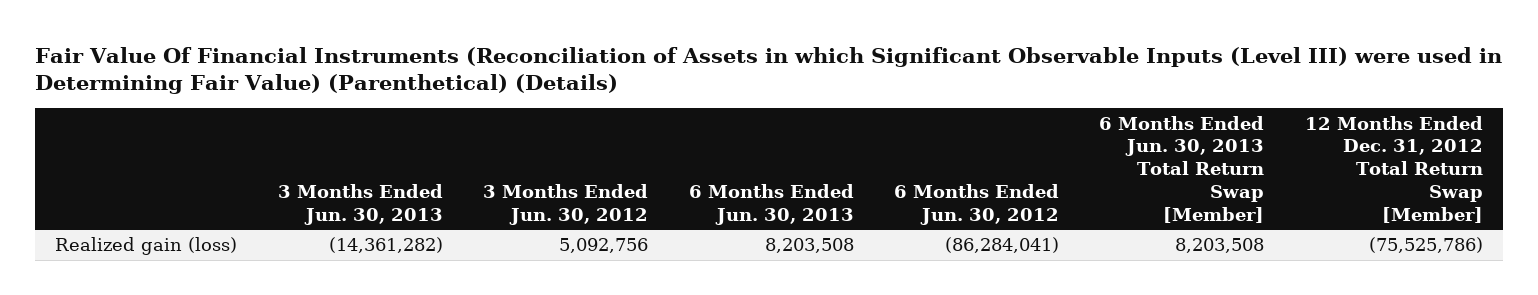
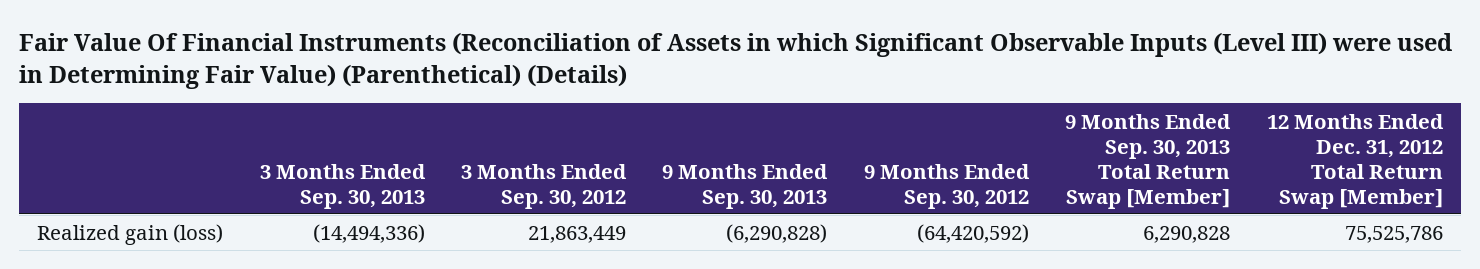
- | 3 Months Ended Jun. 30, 2013 | 3 Months Ended Jun. 30, 2012 | 6 Months Ended Jun. 30, 2013 | 6 Months Ended Jun. 30, 2012 | 6 Months Ended Jun. 30, 2013 Total Return Swap [Member] | 12 Months Ended Dec. 31, 2012 Total Return Swap [Member]
+ | 3 Months Ended Sep. 30, 2013 | 3 Months Ended Sep. 30, 2012 | 9 Months Ended Sep. 30, 2013 | 9 Months Ended Sep. 30, 2012 | 9 Months Ended Sep. 30, 2013 Total Return Swap [Member] | 12 Months Ended Dec. 31, 2012 Total Return Swap [Member]
- Realized gain (loss) | (14,361,282) | 5,092,756 | 8,203,508 | (86,284,041) | 8,203,508 | (75,525,786)
+ Realized gain (loss) | (14,494,336) | 21,863,449 | (6,290,828) | (64,420,592) | 6,290,828 | 75,525,786

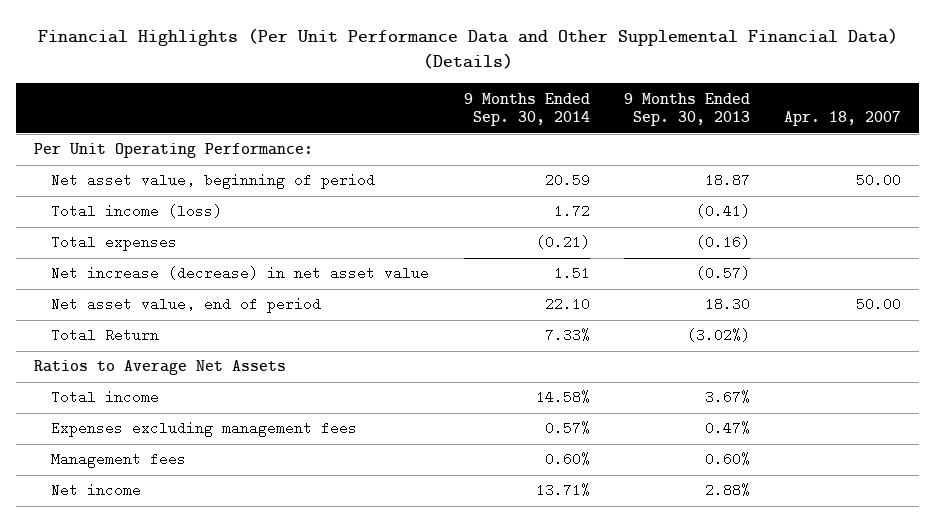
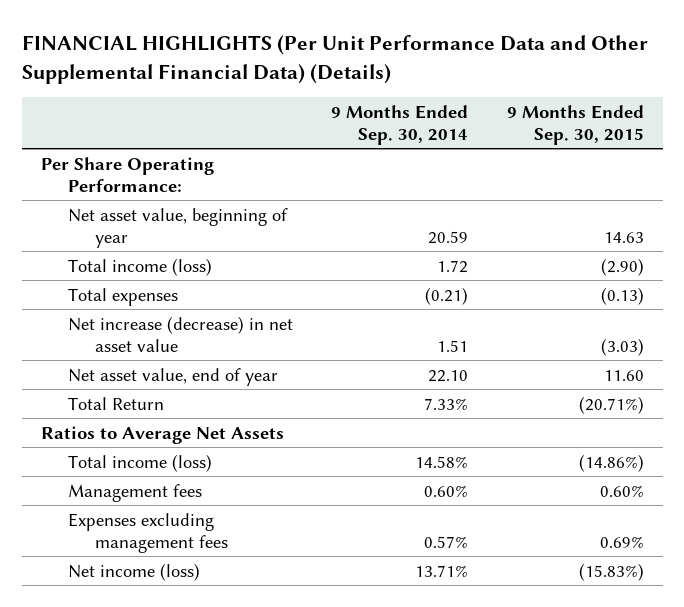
- Financial Highlights (Per Unit Performance Data and Other Supplemental Financial Data) (Details)
+ FINANCIAL HIGHLIGHTS (Per Unit Performance Data and Other Supplemental Financial Data) (Details)
- | 9 Months Ended Sep. 30, 2014 | 9 Months Ended Sep. 30, 2013 | Apr. 18, 2007
+ | 9 Months Ended Sep. 30, 2014 | 9 Months Ended Sep. 30, 2015
- Per Unit Operating Performance:
- Net asset value, beginning of period | 20.59 | 18.87 | 50.00
+ Per Share Operating Performance:
+ Net asset value, beginning of year | 20.59 | 14.63
- Net asset value, end of period | 22.10 | 18.30 | 50.00
+ Net asset value, end of year | 22.10 | 11.60
- Total income | 14.58% | 3.67% |
+ Total income (loss) | 14.58% | (14.86%)
- Net income | 13.71% | 2.88% |
moved down: Expenses excluding management fees | 0.57% | 0.69%
+ Net income (loss) | 13.71% | (15.83%)

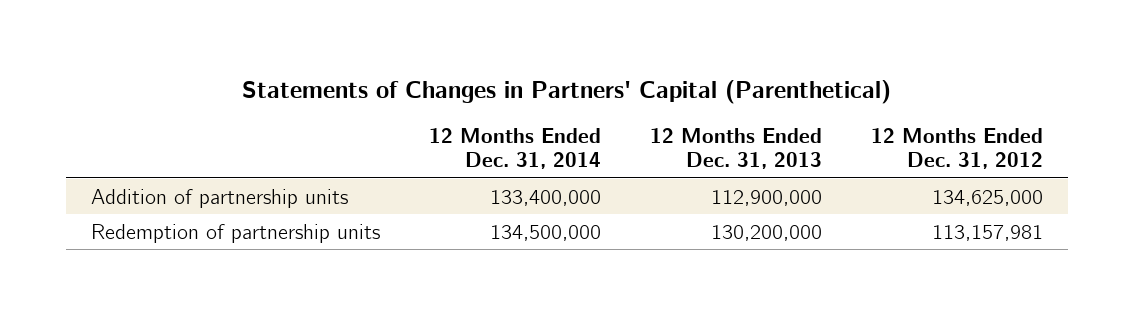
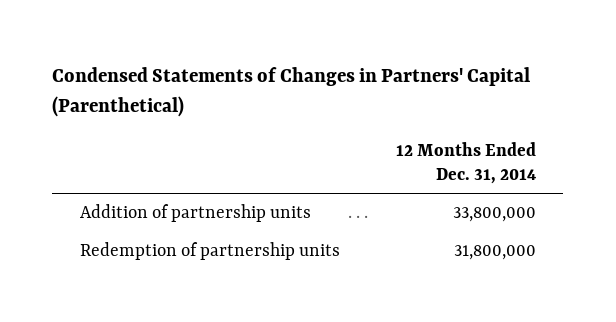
- Statements of Changes in Partners' Capital (Parenthetical)
+ Condensed Statements of Changes in Partners' Capital (Parenthetical)
- | 12 Months Ended Dec. 31, 2014 | 12 Months Ended Dec. 31, 2013 | 12 Months Ended Dec. 31, 2012
+ | 12 Months Ended Dec. 31, 2014
- Addition of partnership units | 133,400,000 | 112,900,000 | 134,625,000
- Redemption of partnership units | 134,500,000 | 130,200,000 | 113,157,981
+ Addition of partnership units | 33,800,000
+ Redemption of partnership units | 31,800,000

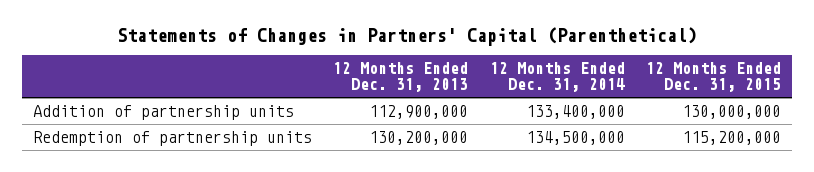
- Condensed Statements of Changes in Partners' Capital (Parenthetical)
+ Statements of Changes in Partners' Capital (Parenthetical)
- | 12 Months Ended Dec. 31, 2014
+ | 12 Months Ended Dec. 31, 2013 | 12 Months Ended Dec. 31, 2014 | 12 Months Ended Dec. 31, 2015
- Addition of partnership units | 33,800,000
- Redemption of partnership units | 31,800,000
+ Addition of partnership units | 112,900,000 | 133,400,000 | 130,000,000
+ Redemption of partnership units | 130,200,000 | 134,500,000 | 115,200,000

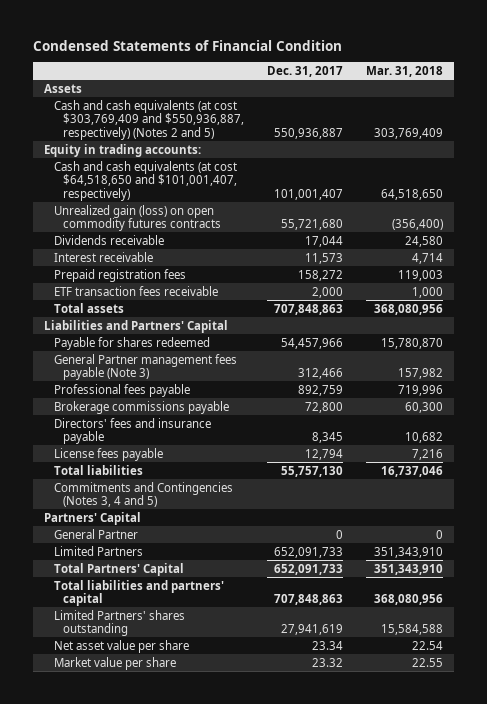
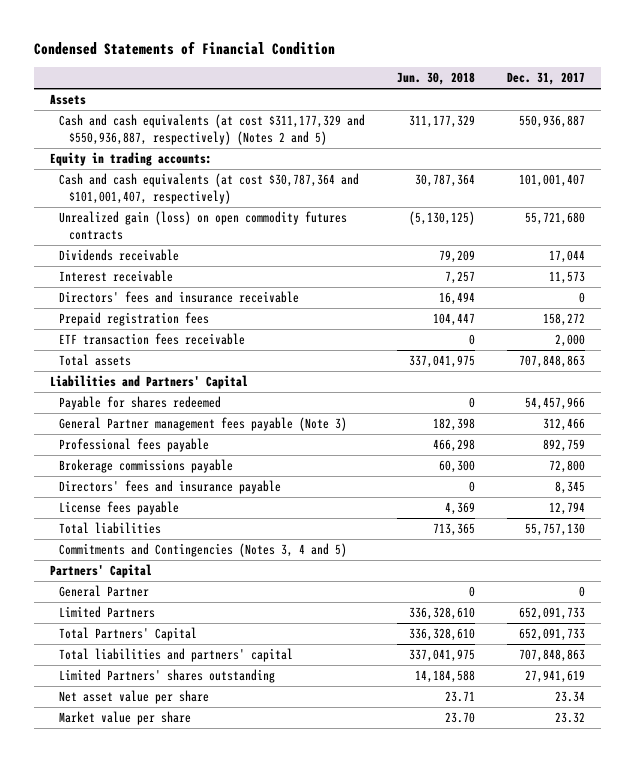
- | Dec. 31, 2017 | Mar. 31, 2018
+ | Jun. 30, 2018 | Dec. 31, 2017
- Cash and cash equivalents (at cost $303,769,409 and $550,936,887, respectively) (Notes 2 and 5) | 550,936,887 | 303,769,409
+ Cash and cash equivalents (at cost $311,177,329 and $550,936,887, respectively) (Notes 2 and 5) | 311,177,329 | 550,936,887
- Cash and cash equivalents (at cost $64,518,650 and $101,001,407, respectively) | 101,001,407 | 64,518,650
+ Cash and cash equivalents (at cost $30,787,364 and $101,001,407, respectively) | 30,787,364 | 101,001,407
+ Directors' fees and insurance receivable | 16,494 | 0

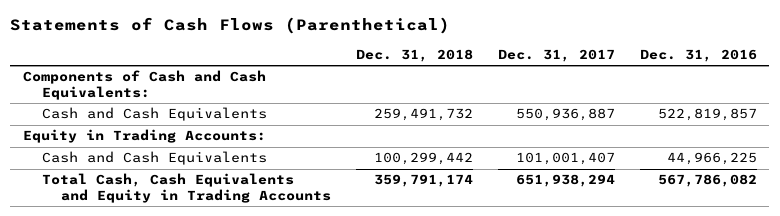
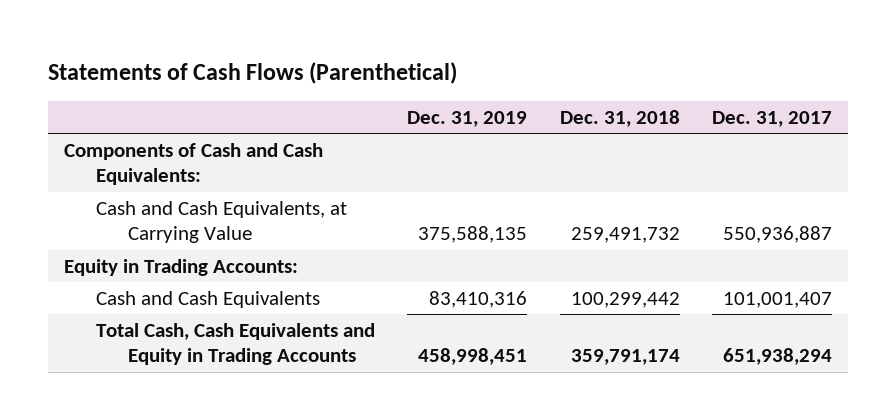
- | Dec. 31, 2018 | Dec. 31, 2017 | Dec. 31, 2016
+ | Dec. 31, 2019 | Dec. 31, 2018 | Dec. 31, 2017
- Cash and Cash Equivalents | 259,491,732 | 550,936,887 | 522,819,857
+ Cash and Cash Equivalents, at Carrying Value | 375,588,135 | 259,491,732 | 550,936,887

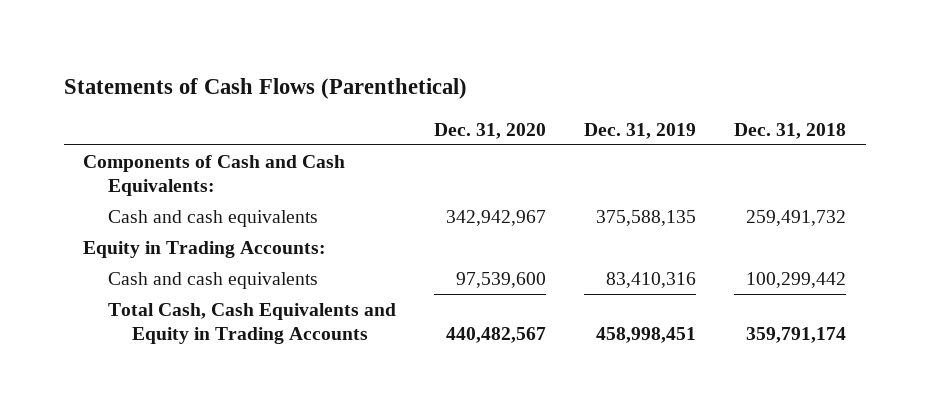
- | Dec. 31, 2019 | Dec. 31, 2018 | Dec. 31, 2017
+ | Dec. 31, 2020 | Dec. 31, 2019 | Dec. 31, 2018
- Cash and Cash Equivalents, at Carrying Value | 375,588,135 | 259,491,732 | 550,936,887
+ Cash and cash equivalents | 342,942,967 | 375,588,135 | 259,491,732
- Cash and Cash Equivalents | 83,410,316 | 100,299,442 | 101,001,407
+ Cash and cash equivalents | 97,539,600 | 83,410,316 | 100,299,442

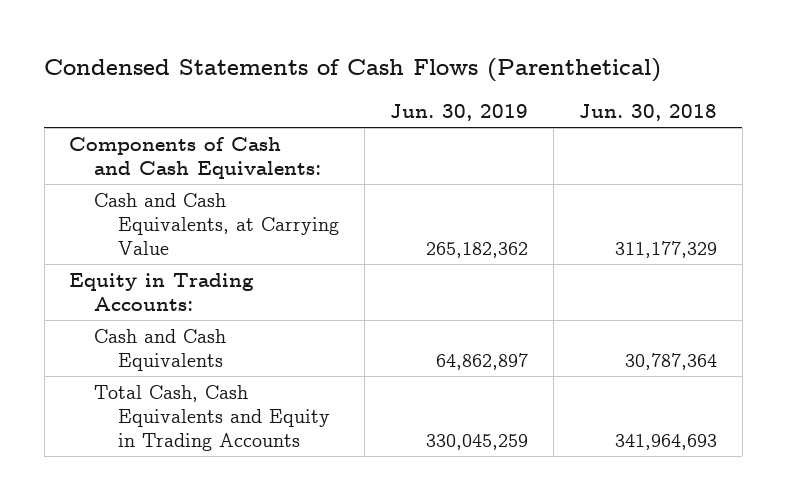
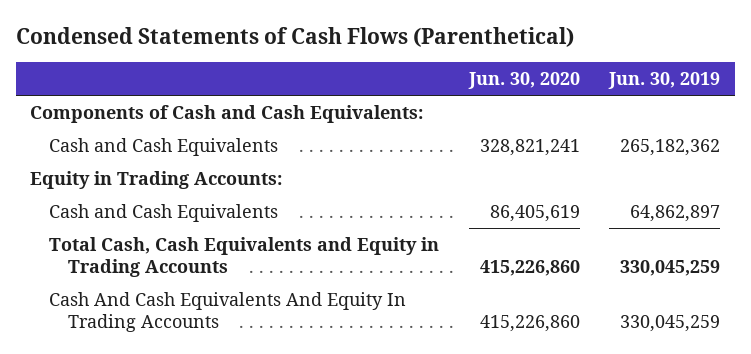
- | Jun. 30, 2019 | Jun. 30, 2018
+ | Jun. 30, 2020 | Jun. 30, 2019
- Cash and Cash Equivalents, at Carrying Value | 265,182,362 | 311,177,329
+ Cash and Cash Equivalents | 328,821,241 | 265,182,362
+ Cash And Cash Equivalents And Equity In Trading Accounts | 415,226,860 | 330,045,259

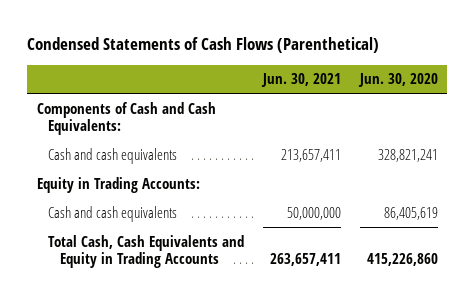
- | Jun. 30, 2020 | Jun. 30, 2019
+ | Jun. 30, 2021 | Jun. 30, 2020
- Cash and Cash Equivalents | 328,821,241 | 265,182,362
+ Cash and cash equivalents | 213,657,411 | 328,821,241
- Cash and Cash Equivalents | 86,405,619 | 64,862,897
+ Cash and cash equivalents | 50,000,000 | 86,405,619
- Cash And Cash Equivalents And Equity In Trading Accounts | 415,226,860 | 330,045,259

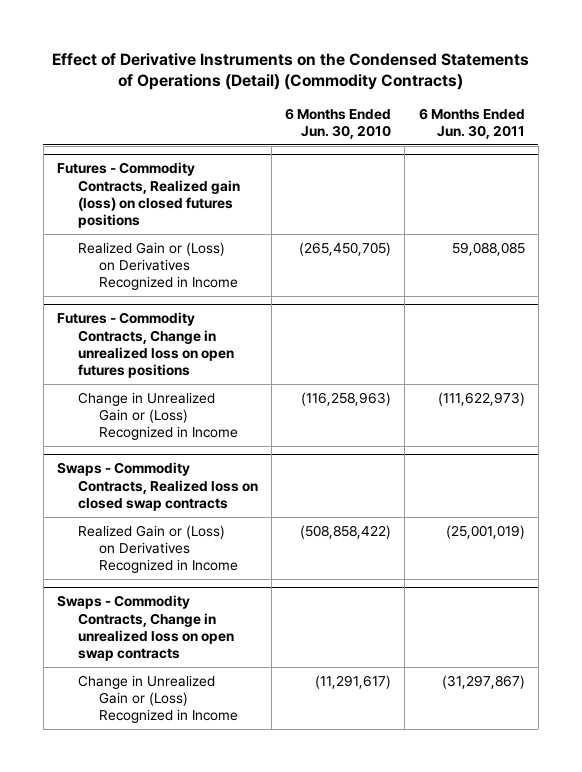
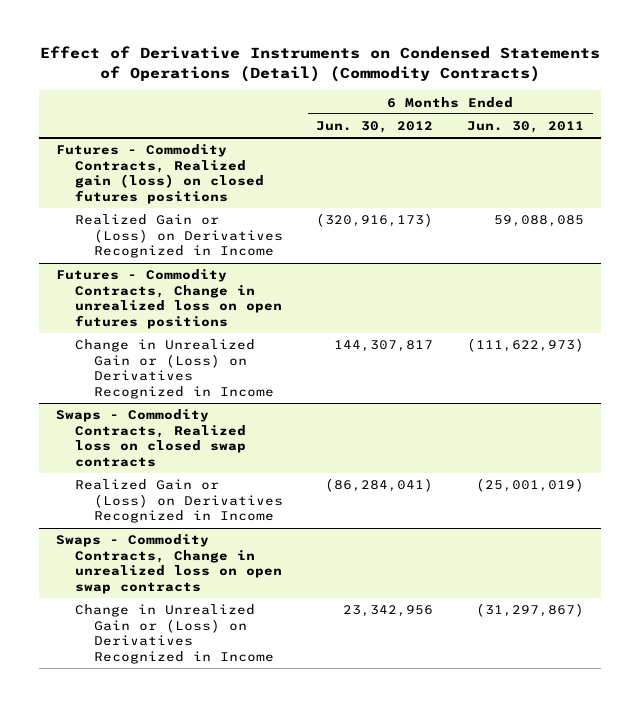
- Effect of Derivative Instruments on the Condensed Statements of Operations (Detail) (Commodity Contracts)
+ Effect of Derivative Instruments on Condensed Statements of Operations (Detail) (Commodity Contracts)
- | 6 Months Ended Jun. 30, 2010 | 6 Months Ended Jun. 30, 2011
+ | 6 Months Ended Jun. 30, 2012 | 6 Months Ended Jun. 30, 2011
@ Futures - Commodity Contracts, Change in unrealized loss on open futures positions
- Change in Unrealized Gain or (Loss) Recognized in Income | (116,258,963) | (111,622,973)
+ Change in Unrealized Gain or (Loss) on Derivatives Recognized in Income | 144,307,817 | (111,622,973)
@ Swaps - Commodity Contracts, Change in unrealized loss on open swap contracts
- Change in Unrealized Gain or (Loss) Recognized in Income | (11,291,617) | (31,297,867)
+ Change in Unrealized Gain or (Loss) on Derivatives Recognized in Income | 23,342,956 | (31,297,867)

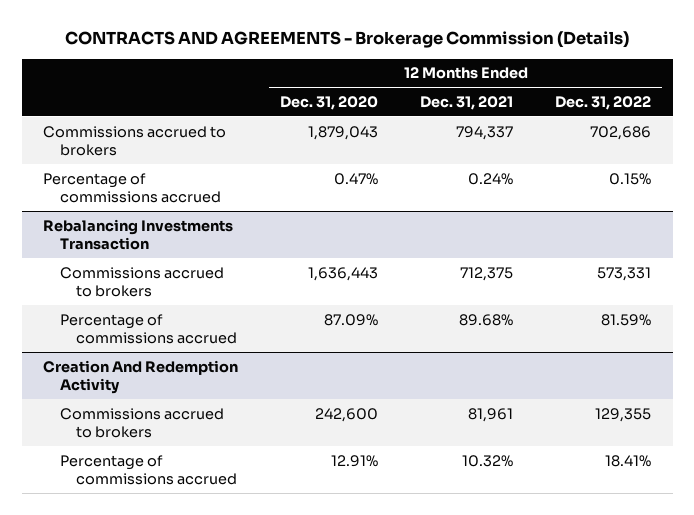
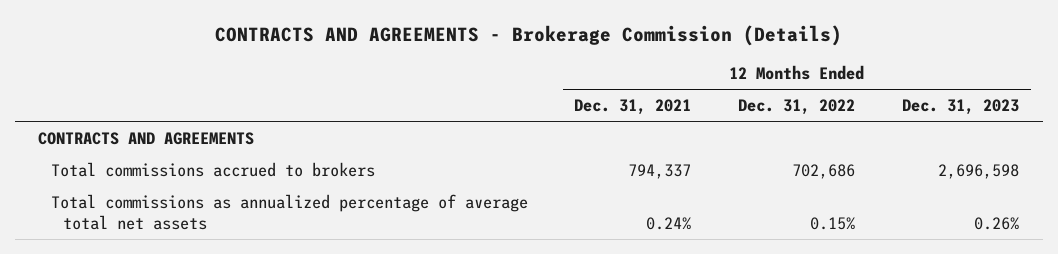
- | 12 Months Ended Dec. 31, 2020 | 12 Months Ended Dec. 31, 2021 | 12 Months Ended Dec. 31, 2022
+ | 12 Months Ended Dec. 31, 2021 | 12 Months Ended Dec. 31, 2022 | 12 Months Ended Dec. 31, 2023
- Commissions accrued to brokers | 1,879,043 | 794,337 | 702,686
- Percentage of commissions accrued | 0.47% | 0.24% | 0.15%
- Rebalancing Investments Transaction
- Commissions accrued to brokers | 1,636,443 | 712,375 | 573,331
- Percentage of commissions accrued | 87.09% | 89.68% | 81.59%
- Creation And Redemption Activity
- Commissions accrued to brokers | 242,600 | 81,961 | 129,355
- Percentage of commissions accrued | 12.91% | 10.32% | 18.41%
+ CONTRACTS AND AGREEMENTS
+ Total commissions accrued to brokers | 794,337 | 702,686 | 2,696,598
+ Total commissions as annualized percentage of average total net assets | 0.24% | 0.15% | 0.26%

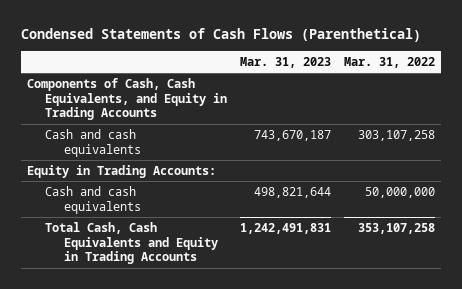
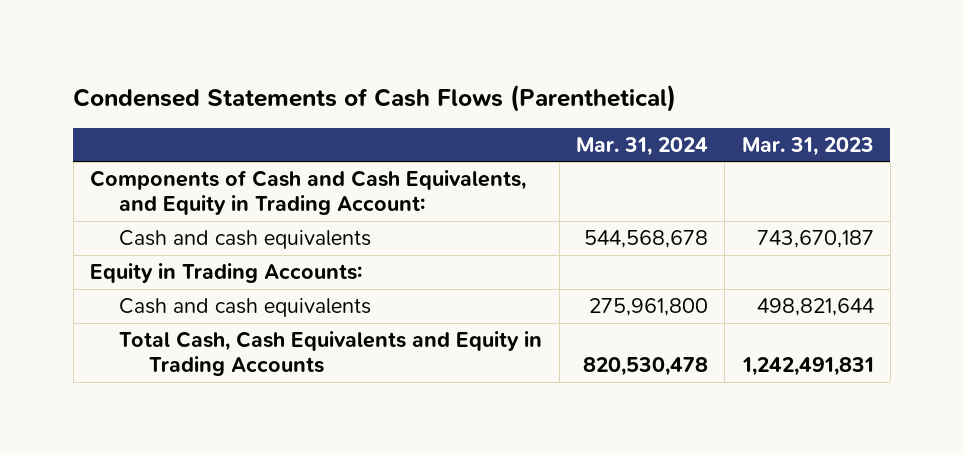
- | Mar. 31, 2023 | Mar. 31, 2022
+ | Mar. 31, 2024 | Mar. 31, 2023
- Components of Cash, Cash Equivalents, and Equity in Trading Accounts
+ Components of Cash and Cash Equivalents, and Equity in Trading Account:

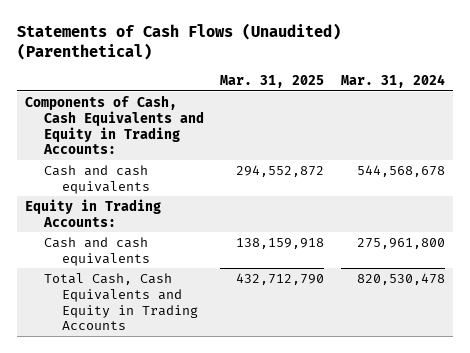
- Condensed Statements of Cash Flows (Parenthetical)
+ Statements of Cash Flows (Unaudited) (Parenthetical)
- | Mar. 31, 2024 | Mar. 31, 2023
+ | Mar. 31, 2025 | Mar. 31, 2024
- Components of Cash and Cash Equivalents, and Equity in Trading Account:
+ Components of Cash, Cash Equivalents and Equity in Trading Accounts:

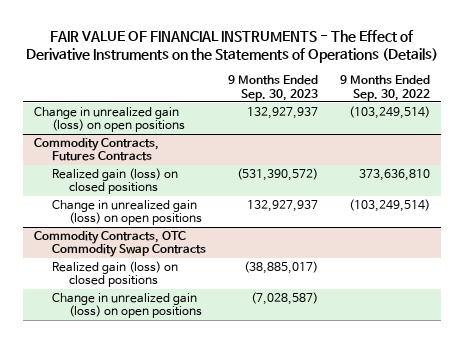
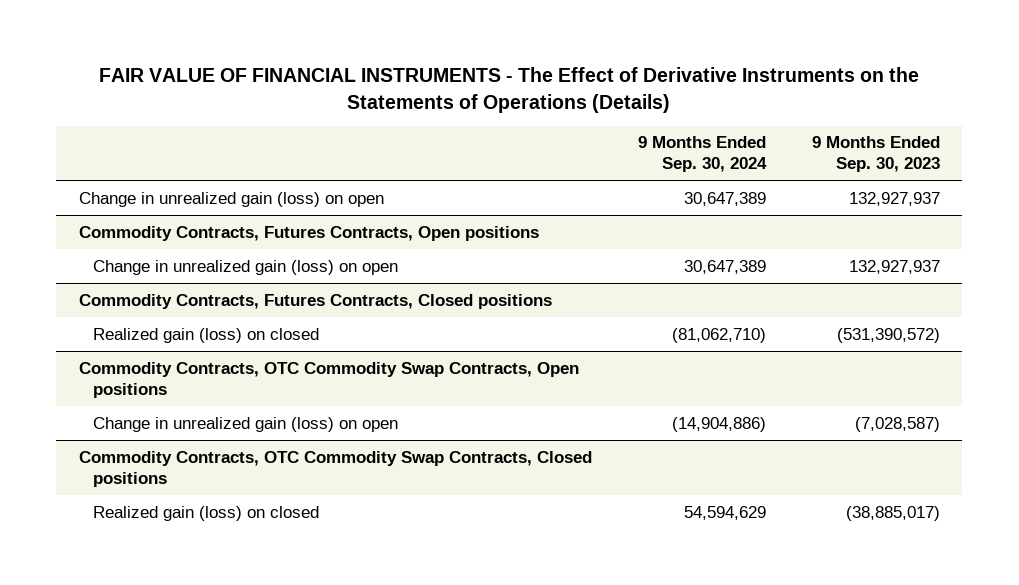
- | 9 Months Ended Sep. 30, 2023 | 9 Months Ended Sep. 30, 2022
+ | 9 Months Ended Sep. 30, 2024 | 9 Months Ended Sep. 30, 2023
- Change in unrealized gain (loss) on open positions | 132,927,937 | (103,249,514)
- Commodity Contracts, Futures Contracts
- Realized gain (loss) on closed positions | (531,390,572) | 373,636,810
- Change in unrealized gain (loss) on open positions | 132,927,937 | (103,249,514)
- Commodity Contracts, OTC Commodity Swap Contracts
- Realized gain (loss) on closed positions | (38,885,017) |
- Change in unrealized gain (loss) on open positions | (7,028,587) |
+ Change in unrealized gain (loss) on open | 30,647,389 | 132,927,937
+ Commodity Contracts, Futures Contracts, Open positions
+ Change in unrealized gain (loss) on open | 30,647,389 | 132,927,937
+ Commodity Contracts, Futures Contracts, Closed positions
+ Realized gain (loss) on closed | (81,062,710) | (531,390,572)
+ Commodity Contracts, OTC Commodity Swap Contracts, Open positions
+ Change in unrealized gain (loss) on open | (14,904,886) | (7,028,587)
+ Commodity Contracts, OTC Commodity Swap Contracts, Closed positions
+ Realized gain (loss) on closed | 54,594,629 | (38,885,017)

